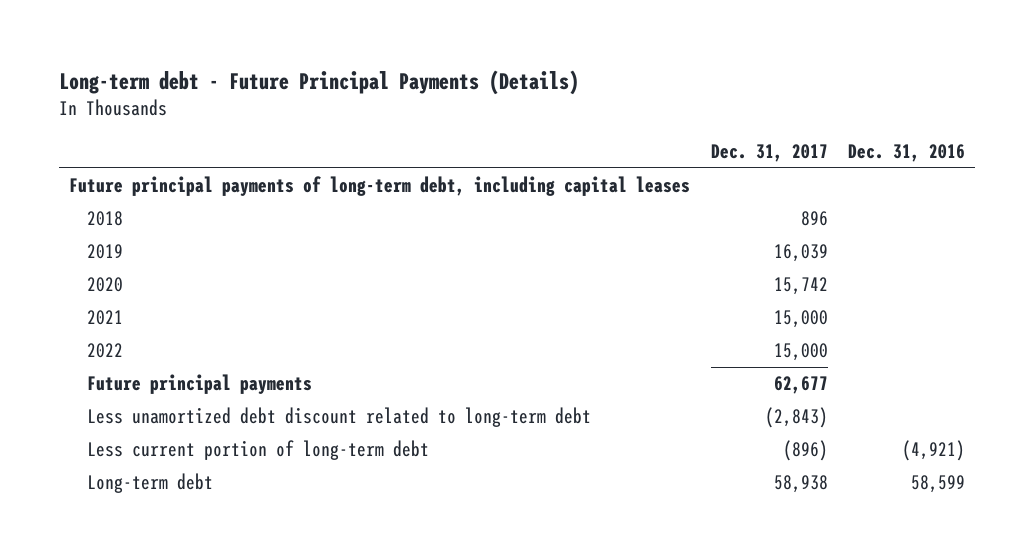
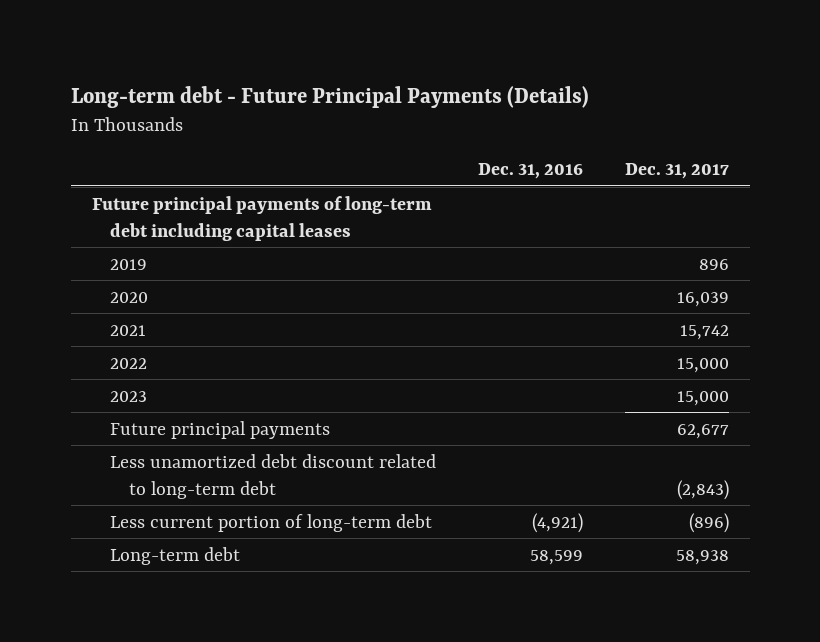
- | Dec. 31, 2017 | Dec. 31, 2016
+ | Dec. 31, 2016 | Dec. 31, 2017
- Future principal payments of long-term debt, including capital leases
- 2018 | 896 |
- 2019 | 16,039 |
- 2020 | 15,742 |
- 2021 | 15,000 |
+ Future principal payments of long-term debt including capital leases
+ 2019 | | 896
+ 2020 | | 16,039
+ 2021 | | 15,742
+ 2023 | | 15,000

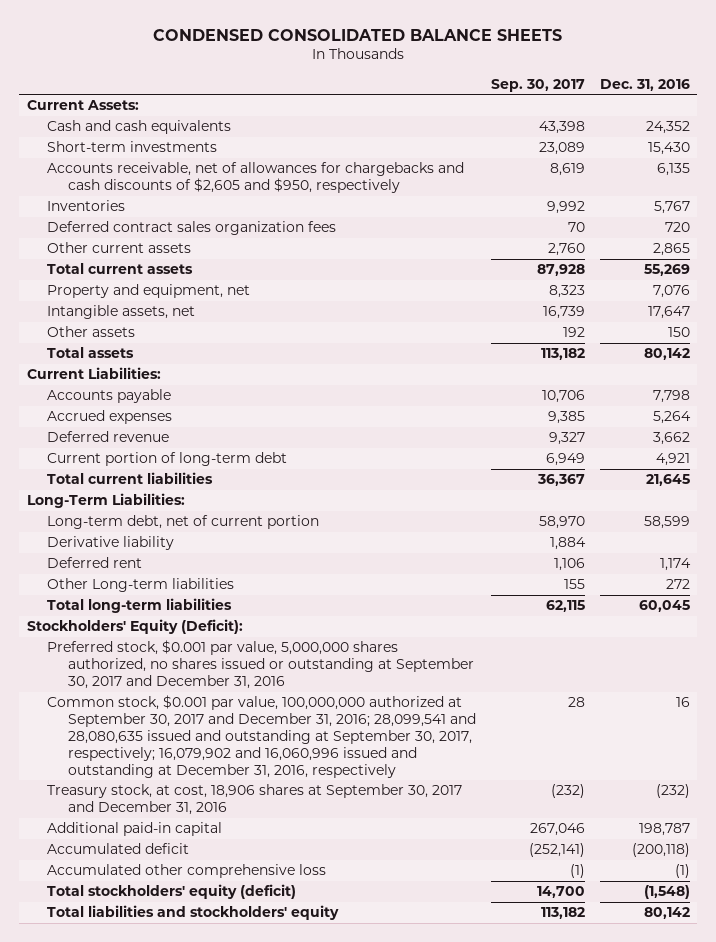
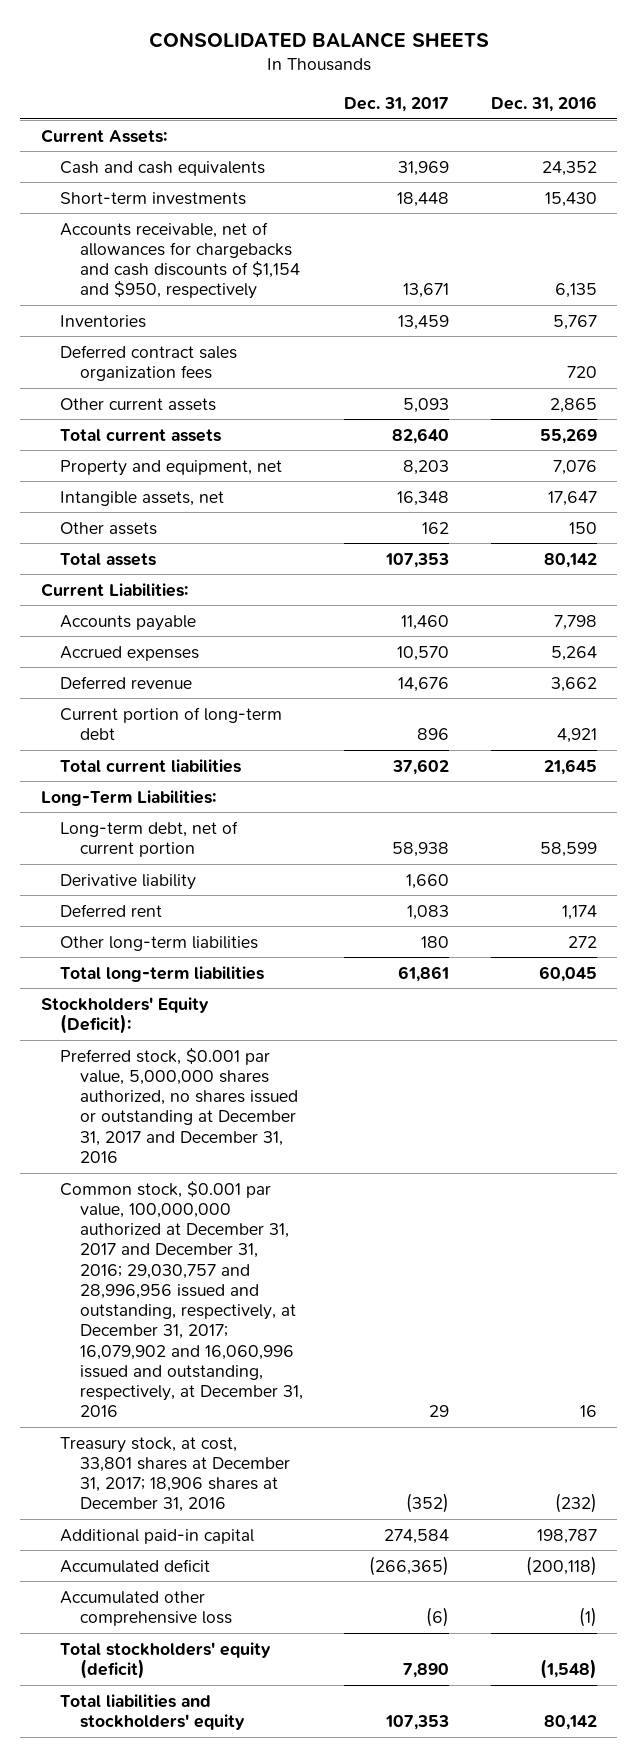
- CONDENSED CONSOLIDATED BALANCE SHEETS
+ CONSOLIDATED BALANCE SHEETS
- | Sep. 30, 2017 | Dec. 31, 2016
+ | Dec. 31, 2017 | Dec. 31, 2016
- Accounts receivable, net of allowances for chargebacks and cash discounts of $2,605 and $950, respectively | 8,619 | 6,135
+ Accounts receivable, net of allowances for chargebacks and cash discounts of $1,154 and $950, respectively | 13,671 | 6,135
- Other Long-term liabilities | 155 | 272
+ Other long-term liabilities | 180 | 272
- Preferred stock, $0.001 par value, 5,000,000 shares authorized, no shares issued or outstanding at September 30, 2017 and December 31, 2016
- Common stock, $0.001 par value, 100,000,000 authorized at September 30, 2017 and December 31, 2016; 28,099,541 and 28,080,635 issued and outstanding at September 30, 2017, respectively; 16,079,902 and 16,060,996 issued and outstanding at December 31, 2016, respectively | 28 | 16
- Treasury stock, at cost, 18,906 shares at September 30, 2017 and December 31, 2016 | (232) | (232)
+ Preferred stock, $0.001 par value, 5,000,000 shares authorized, no shares issued or outstanding at December 31, 2017 and December 31, 2016
+ Common stock, $0.001 par value, 100,000,000 authorized at December 31, 2017 and December 31, 2016; 29,030,757 and 28,996,956 issued and outstanding, respectively, at December 31, 2017; 16,079,902 and 16,060,996 issued and outstanding, respectively, at December 31, 2016 | 29 | 16
+ Treasury stock, at cost, 33,801 shares at December 31, 2017; 18,906 shares at December 31, 2016 | (352) | (232)

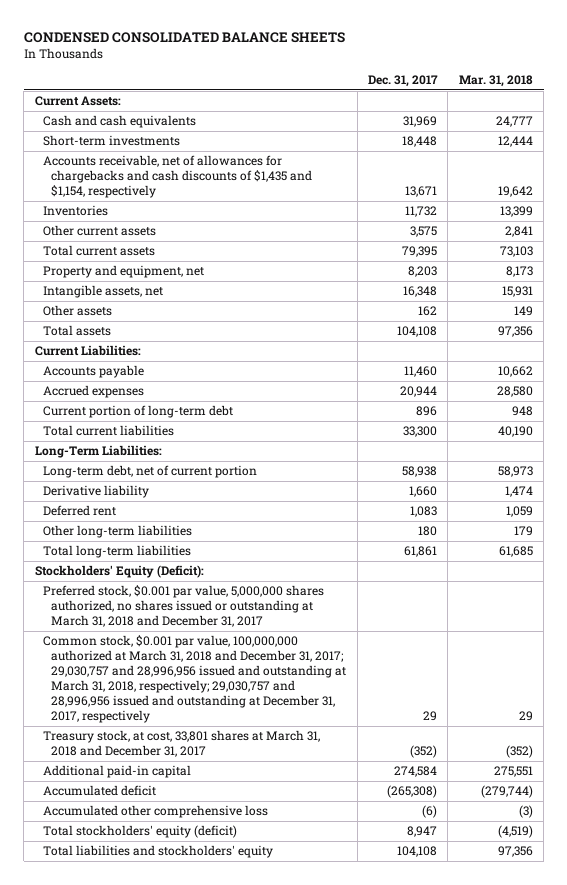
- CONSOLIDATED BALANCE SHEETS
+ CONDENSED CONSOLIDATED BALANCE SHEETS
- | Dec. 31, 2017 | Dec. 31, 2016
+ | Dec. 31, 2017 | Mar. 31, 2018
- Accounts receivable, net of allowances for chargebacks and cash discounts of $1,154 and $950, respectively | 13,671 | 6,135
- Inventories | 13,459 | 5,767
- Deferred contract sales organization fees | | 720
- Other current assets | 5,093 | 2,865
- Total current assets | 82,640 | 55,269
+ Accounts receivable, net of allowances for chargebacks and cash discounts of $1,435 and $1,154, respectively | 13,671 | 19,642
+ Inventories | 11,732 | 13,399
+ Other current assets | 3,575 | 2,841
+ Total current assets | 79,395 | 73,103
- Total assets | 107,353 | 80,142
+ Total assets | 104,108 | 97,356
- Accrued expenses | 10,570 | 5,264
- Deferred revenue | 14,676 | 3,662
+ Accrued expenses | 20,944 | 28,580
- Total current liabilities | 37,602 | 21,645
+ Total current liabilities | 33,300 | 40,190
- Preferred stock, $0.001 par value, 5,000,000 shares authorized, no shares issued or outstanding at December 31, 2017 and December 31, 2016
- Common stock, $0.001 par value, 100,000,000 authorized at December 31, 2017 and December 31, 2016; 29,030,757 and 28,996,956 issued and outstanding, respectively, at December 31, 2017; 16,079,902 and 16,060,996 issued and outstanding, respectively, at December 31, 2016 | 29 | 16
- Treasury stock, at cost, 33,801 shares at December 31, 2017; 18,906 shares at December 31, 2016 | (352) | (232)
+ Preferred stock, $0.001 par value, 5,000,000 shares authorized, no shares issued or outstanding at March 31, 2018 and December 31, 2017
+ Common stock, $0.001 par value, 100,000,000 authorized at March 31, 2018 and December 31, 2017; 29,030,757 and 28,996,956 issued and outstanding at March 31, 2018, respectively; 29,030,757 and 28,996,956 issued and outstanding at December 31, 2017, respectively | 29 | 29
+ Treasury stock, at cost, 33,801 shares at March 31, 2018 and December 31, 2017 | (352) | (352)
- Accumulated deficit | (266,365) | (200,118)
+ Accumulated deficit | (265,308) | (279,744)
- Total stockholders' equity (deficit) | 7,890 | (1,548)
- Total liabilities and stockholders' equity | 107,353 | 80,142
+ Total stockholders' equity (deficit) | 8,947 | (4,519)
+ Total liabilities and stockholders' equity | 104,108 | 97,356

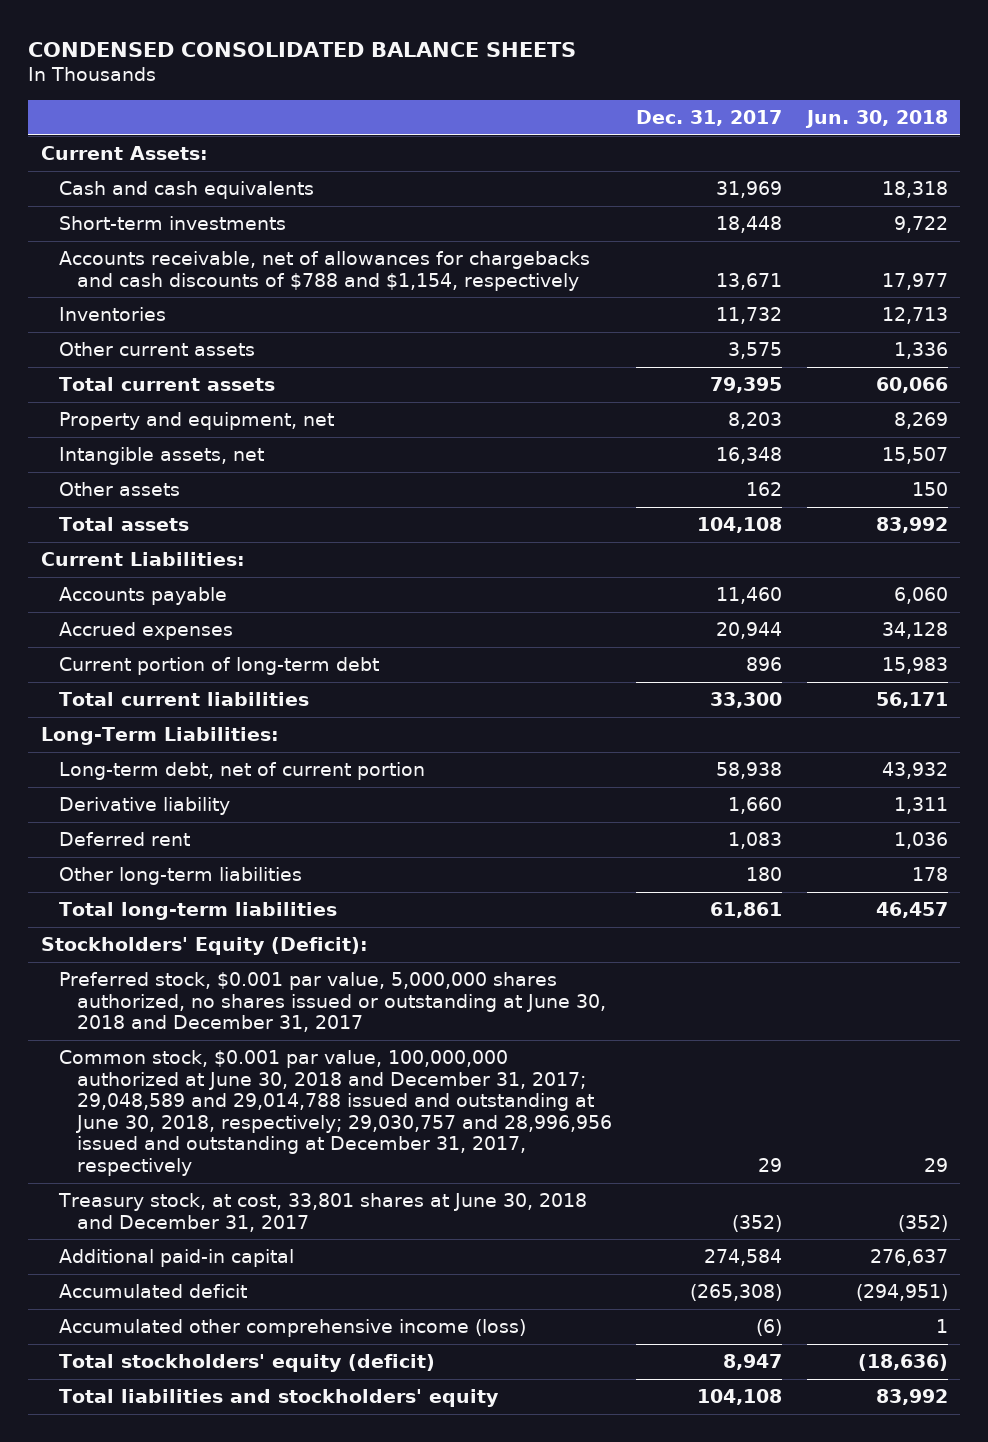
- | Dec. 31, 2017 | Mar. 31, 2018
+ | Dec. 31, 2017 | Jun. 30, 2018
- Accounts receivable, net of allowances for chargebacks and cash discounts of $1,435 and $1,154, respectively | 13,671 | 19,642
+ Accounts receivable, net of allowances for chargebacks and cash discounts of $788 and $1,154, respectively | 13,671 | 17,977
- Preferred stock, $0.001 par value, 5,000,000 shares authorized, no shares issued or outstanding at March 31, 2018 and December 31, 2017
- Common stock, $0.001 par value, 100,000,000 authorized at March 31, 2018 and December 31, 2017; 29,030,757 and 28,996,956 issued and outstanding at March 31, 2018, respectively; 29,030,757 and 28,996,956 issued and outstanding at December 31, 2017, respectively | 29 | 29
- Treasury stock, at cost, 33,801 shares at March 31, 2018 and December 31, 2017 | (352) | (352)
+ Preferred stock, $0.001 par value, 5,000,000 shares authorized, no shares issued or outstanding at June 30, 2018 and December 31, 2017
+ Common stock, $0.001 par value, 100,000,000 authorized at June 30, 2018 and December 31, 2017; 29,048,589 and 29,014,788 issued and outstanding at June 30, 2018, respectively; 29,030,757 and 28,996,956 issued and outstanding at December 31, 2017, respectively | 29 | 29
+ Treasury stock, at cost, 33,801 shares at June 30, 2018 and December 31, 2017 | (352) | (352)
- Accumulated other comprehensive loss | (6) | (3)
+ Accumulated other comprehensive income (loss) | (6) | 1

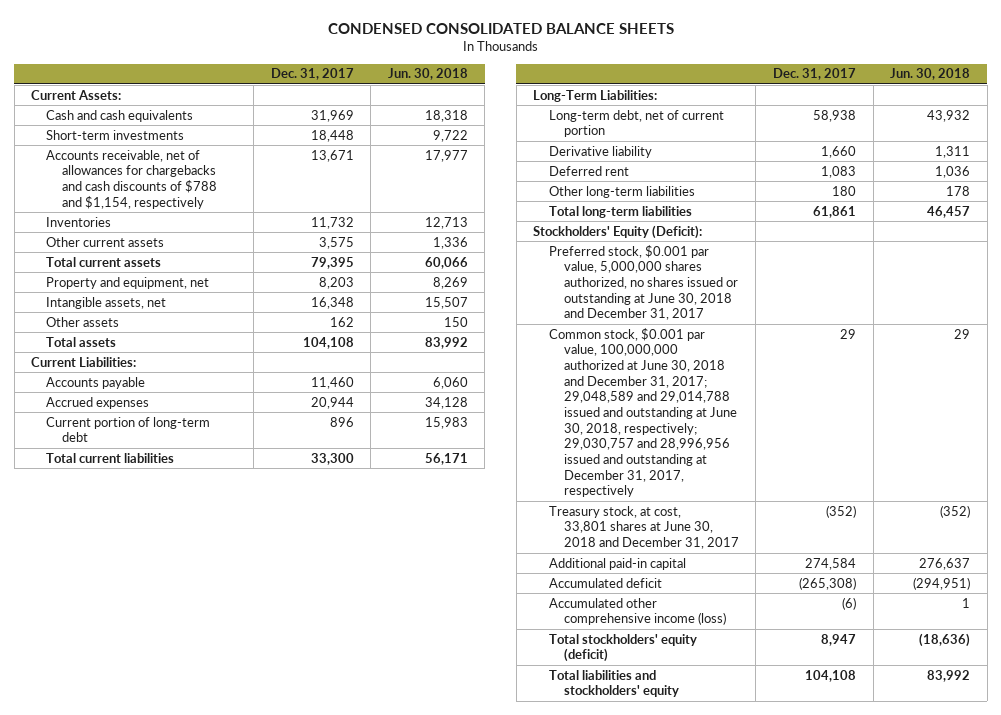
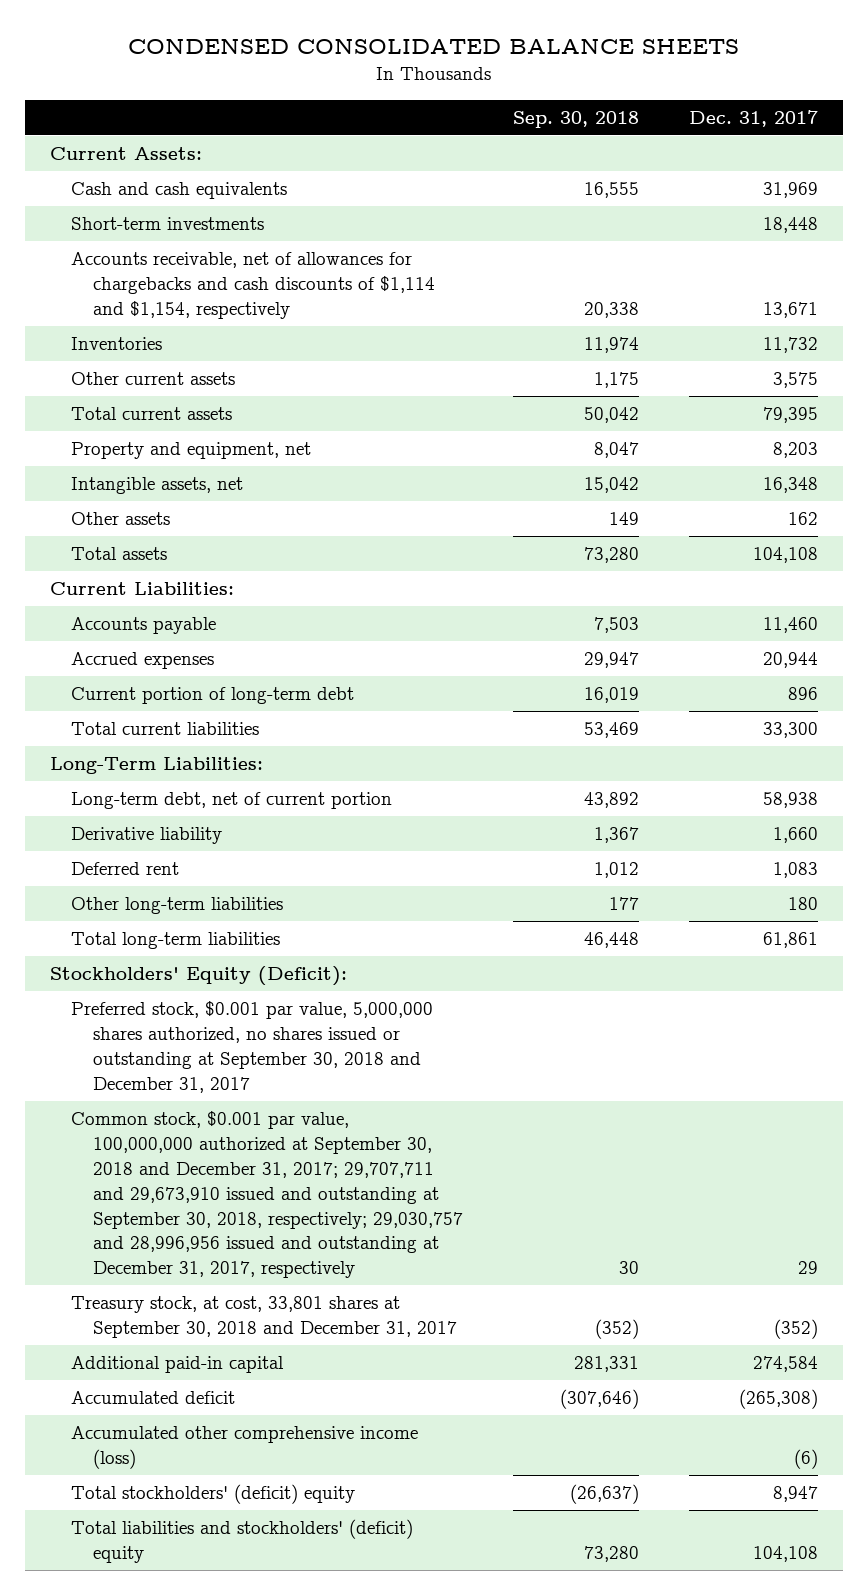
- | Dec. 31, 2017 | Jun. 30, 2018
+ | Sep. 30, 2018 | Dec. 31, 2017
- Accounts receivable, net of allowances for chargebacks and cash discounts of $788 and $1,154, respectively | 13,671 | 17,977
+ Accounts receivable, net of allowances for chargebacks and cash discounts of $1,114 and $1,154, respectively | 20,338 | 13,671
- Preferred stock, $0.001 par value, 5,000,000 shares authorized, no shares issued or outstanding at June 30, 2018 and December 31, 2017
- Common stock, $0.001 par value, 100,000,000 authorized at June 30, 2018 and December 31, 2017; 29,048,589 and 29,014,788 issued and outstanding at June 30, 2018, respectively; 29,030,757 and 28,996,956 issued and outstanding at December 31, 2017, respectively | 29 | 29
- Treasury stock, at cost, 33,801 shares at June 30, 2018 and December 31, 2017 | (352) | (352)
+ Preferred stock, $0.001 par value, 5,000,000 shares authorized, no shares issued or outstanding at September 30, 2018 and December 31, 2017
+ Common stock, $0.001 par value, 100,000,000 authorized at September 30, 2018 and December 31, 2017; 29,707,711 and 29,673,910 issued and outstanding at September 30, 2018, respectively; 29,030,757 and 28,996,956 issued and outstanding at December 31, 2017, respectively | 30 | 29
+ Treasury stock, at cost, 33,801 shares at September 30, 2018 and December 31, 2017 | (352) | (352)
- Total stockholders' equity (deficit) | 8,947 | (18,636)
- Total liabilities and stockholders' equity | 104,108 | 83,992
+ Total stockholders' (deficit) equity | (26,637) | 8,947
+ Total liabilities and stockholders' (deficit) equity | 73,280 | 104,108

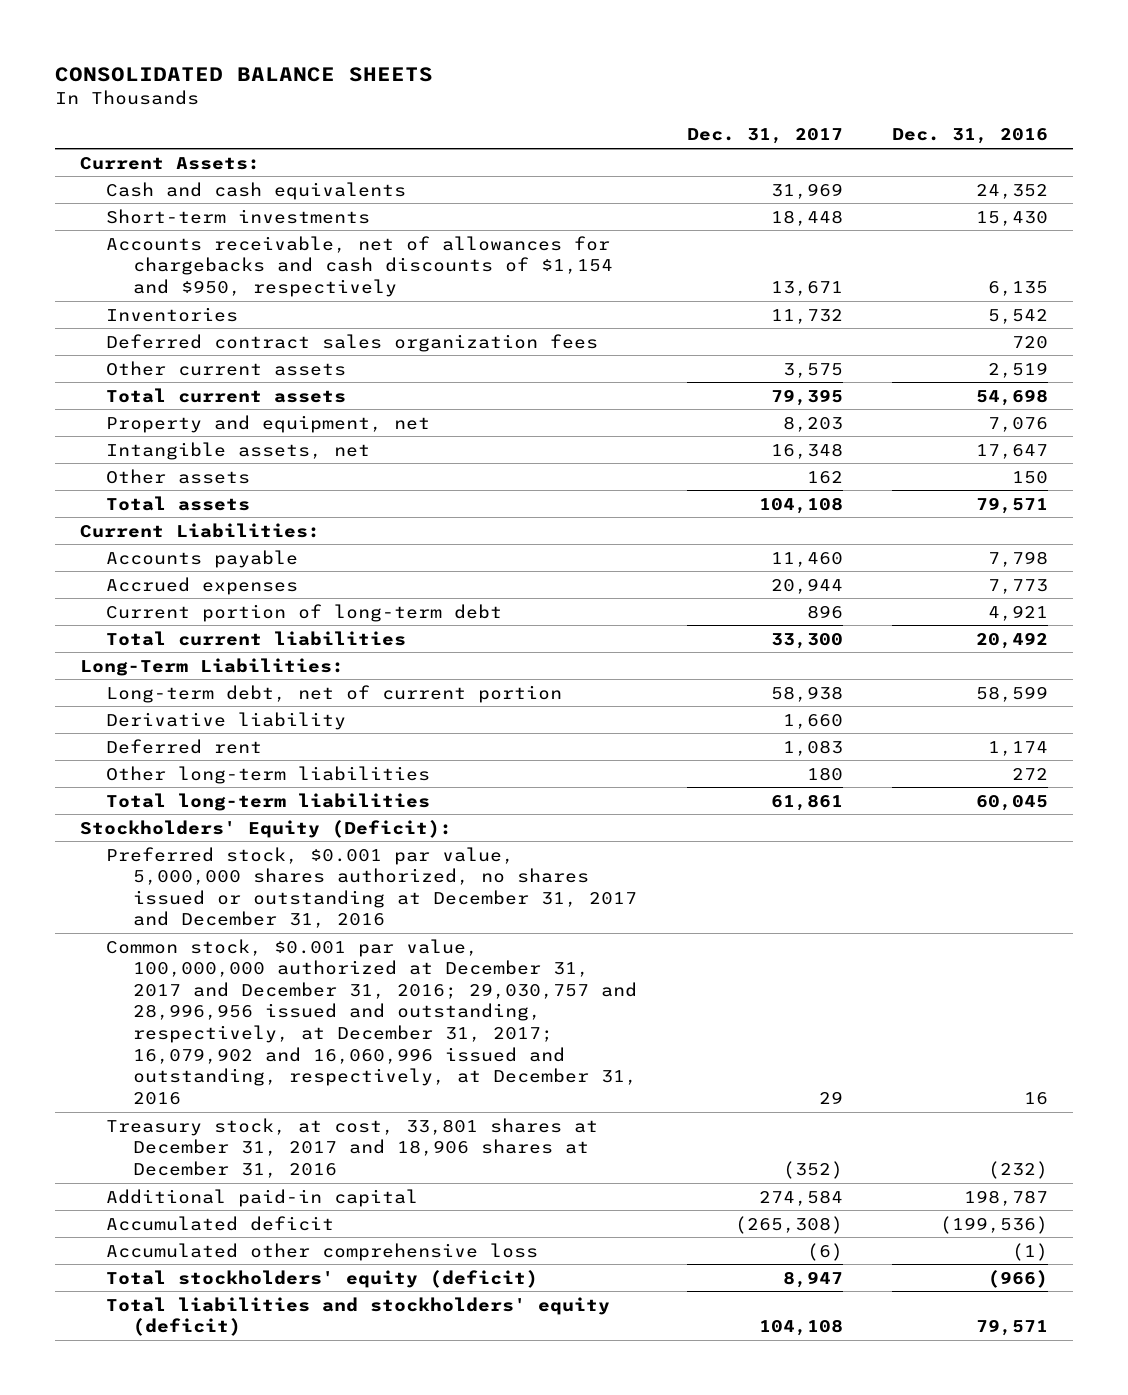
- CONDENSED CONSOLIDATED BALANCE SHEETS
+ CONSOLIDATED BALANCE SHEETS
- | Sep. 30, 2018 | Dec. 31, 2017
+ | Dec. 31, 2017 | Dec. 31, 2016
- Accounts receivable, net of allowances for chargebacks and cash discounts of $1,114 and $1,154, respectively | 20,338 | 13,671
+ Accounts receivable, net of allowances for chargebacks and cash discounts of $1,154 and $950, respectively | 13,671 | 6,135
+ Deferred contract sales organization fees | | 720
- Preferred stock, $0.001 par value, 5,000,000 shares authorized, no shares issued or outstanding at September 30, 2018 and December 31, 2017
- Common stock, $0.001 par value, 100,000,000 authorized at September 30, 2018 and December 31, 2017; 29,707,711 and 29,673,910 issued and outstanding at September 30, 2018, respectively; 29,030,757 and 28,996,956 issued and outstanding at December 31, 2017, respectively | 30 | 29
- Treasury stock, at cost, 33,801 shares at September 30, 2018 and December 31, 2017 | (352) | (352)
+ Preferred stock, $0.001 par value, 5,000,000 shares authorized, no shares issued or outstanding at December 31, 2017 and December 31, 2016
+ Common stock, $0.001 par value, 100,000,000 authorized at December 31, 2017 and December 31, 2016; 29,030,757 and 28,996,956 issued and outstanding, respectively, at December 31, 2017; 16,079,902 and 16,060,996 issued and outstanding, respectively, at December 31, 2016 | 29 | 16
+ Treasury stock, at cost, 33,801 shares at December 31, 2017 and 18,906 shares at December 31, 2016 | (352) | (232)
- Accumulated other comprehensive income (loss) | | (6)
- Total stockholders' (deficit) equity | (26,637) | 8,947
- Total liabilities and stockholders' (deficit) equity | 73,280 | 104,108
+ Accumulated other comprehensive loss | (6) | (1)
+ Total stockholders' equity (deficit) | 8,947 | (966)
+ Total liabilities and stockholders' equity (deficit) | 104,108 | 79,571

